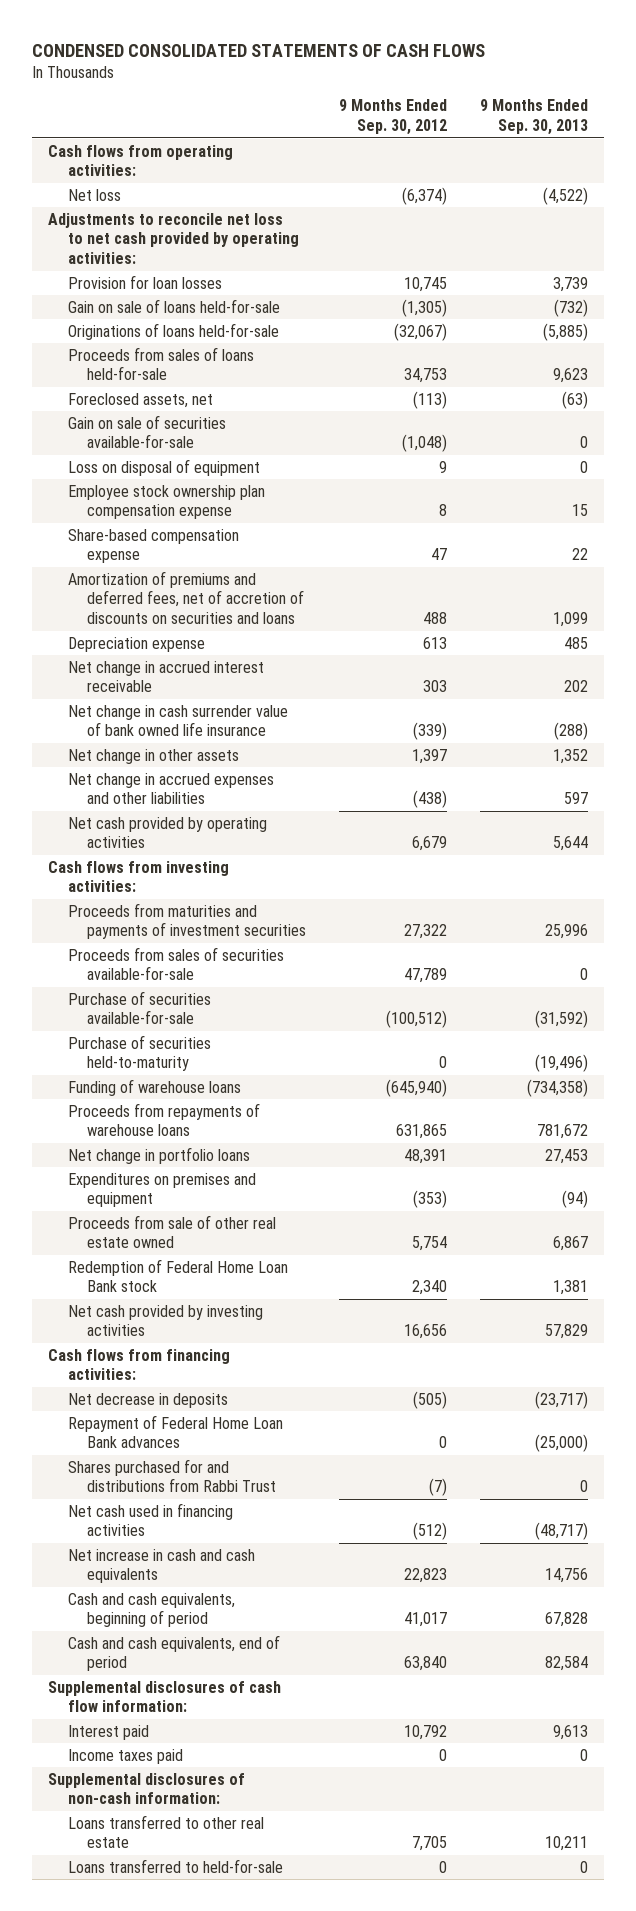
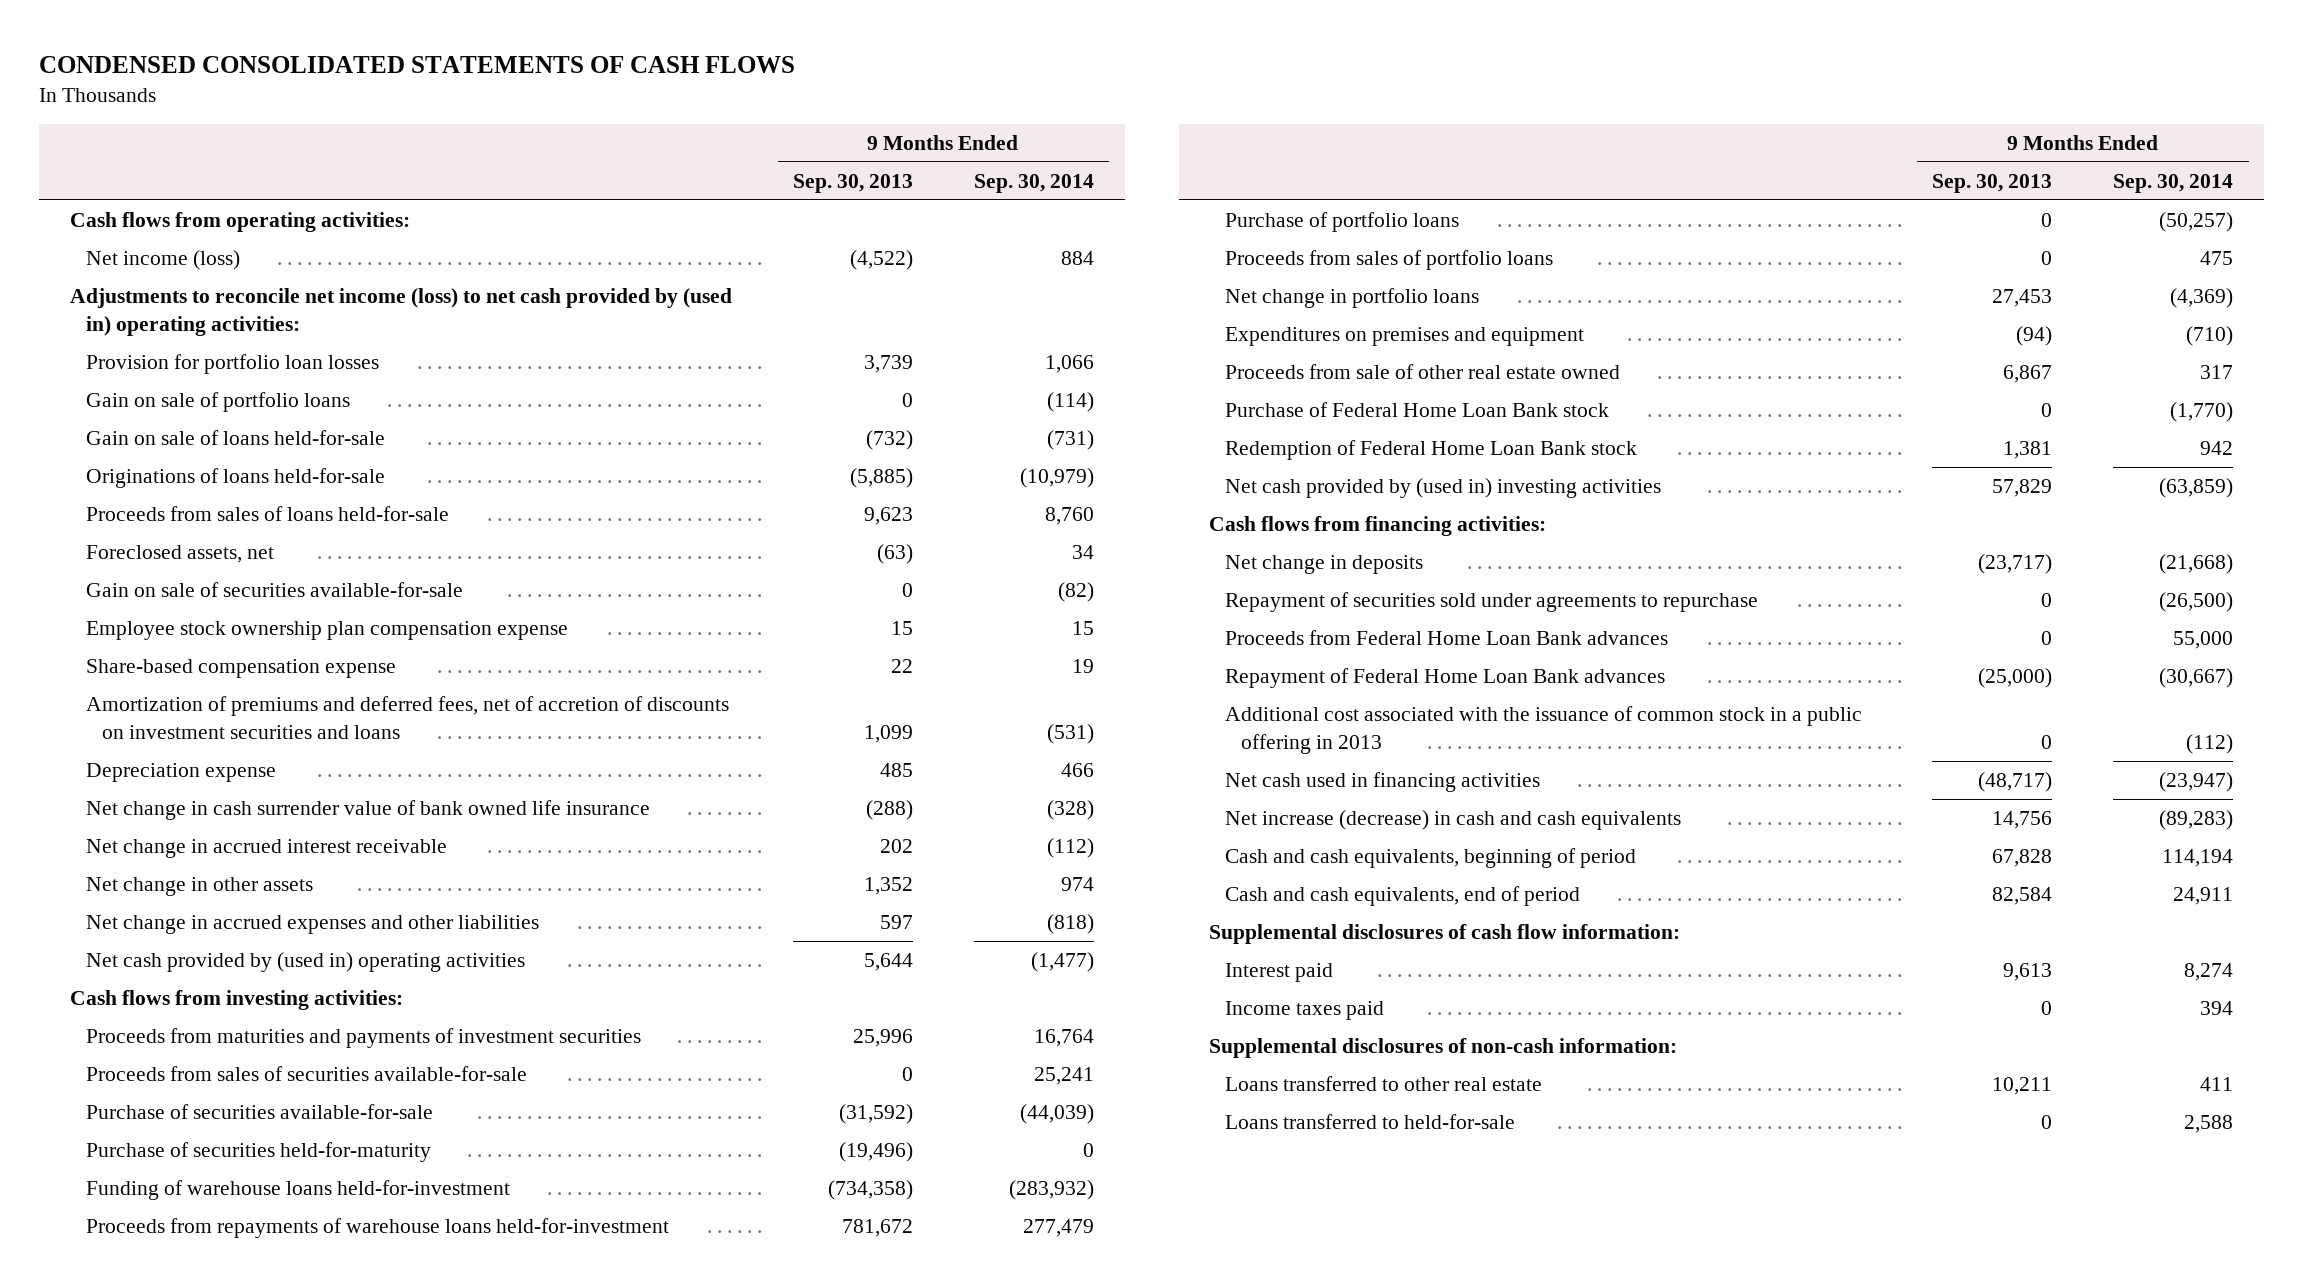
- | 9 Months Ended Sep. 30, 2012 | 9 Months Ended Sep. 30, 2013
+ | 9 Months Ended Sep. 30, 2013 | 9 Months Ended Sep. 30, 2014
- Net loss | (6,374) | (4,522)
- Adjustments to reconcile net loss to net cash provided by operating activities:
- Provision for loan losses | 10,745 | 3,739
+ Net income (loss) | (4,522) | 884
+ Adjustments to reconcile net income (loss) to net cash provided by (used in) operating activities:
+ Provision for portfolio loan losses | 3,739 | 1,066
+ Gain on sale of portfolio loans | 0 | (114)
- Loss on disposal of equipment | 9 | 0
- Amortization of premiums and deferred fees, net of accretion of discounts on securities and loans | 488 | 1,099
+ Amortization of premiums and deferred fees, net of accretion of discounts on investment securities and loans | 1,099 | (531)
moved down: Net change in accrued interest receivable | 202 | (112)
- Net cash provided by operating activities | 6,679 | 5,644
+ Net cash provided by (used in) operating activities | 5,644 | (1,477)
- Purchase of securities held-to-maturity | 0 | (19,496)
- Funding of warehouse loans | (645,940) | (734,358)
- Proceeds from repayments of warehouse loans | 631,865 | 781,672
+ Purchase of securities held-for-maturity | (19,496) | 0
+ Funding of warehouse loans held-for-investment | (734,358) | (283,932)
+ Proceeds from repayments of warehouse loans held-for-investment | 781,672 | 277,479
+ Purchase of portfolio loans | 0 | (50,257)
+ Proceeds from sales of portfolio loans | 0 | 475
+ Purchase of Federal Home Loan Bank stock | 0 | (1,770)
- Net cash provided by investing activities | 16,656 | 57,829
+ Net cash provided by (used in) investing activities | 57,829 | (63,859)
- Net decrease in deposits | (505) | (23,717)
+ Net change in deposits | (23,717) | (21,668)
+ Repayment of securities sold under agreements to repurchase | 0 | (26,500)
+ Proceeds from Federal Home Loan Bank advances | 0 | 55,000
- Shares purchased for and distributions from Rabbi Trust | (7) | 0
+ Additional cost associated with the issuance of common stock in a public offering in 2013 | 0 | (112)
- Net increase in cash and cash equivalents | 22,823 | 14,756
+ Net increase (decrease) in cash and cash equivalents | 14,756 | (89,283)

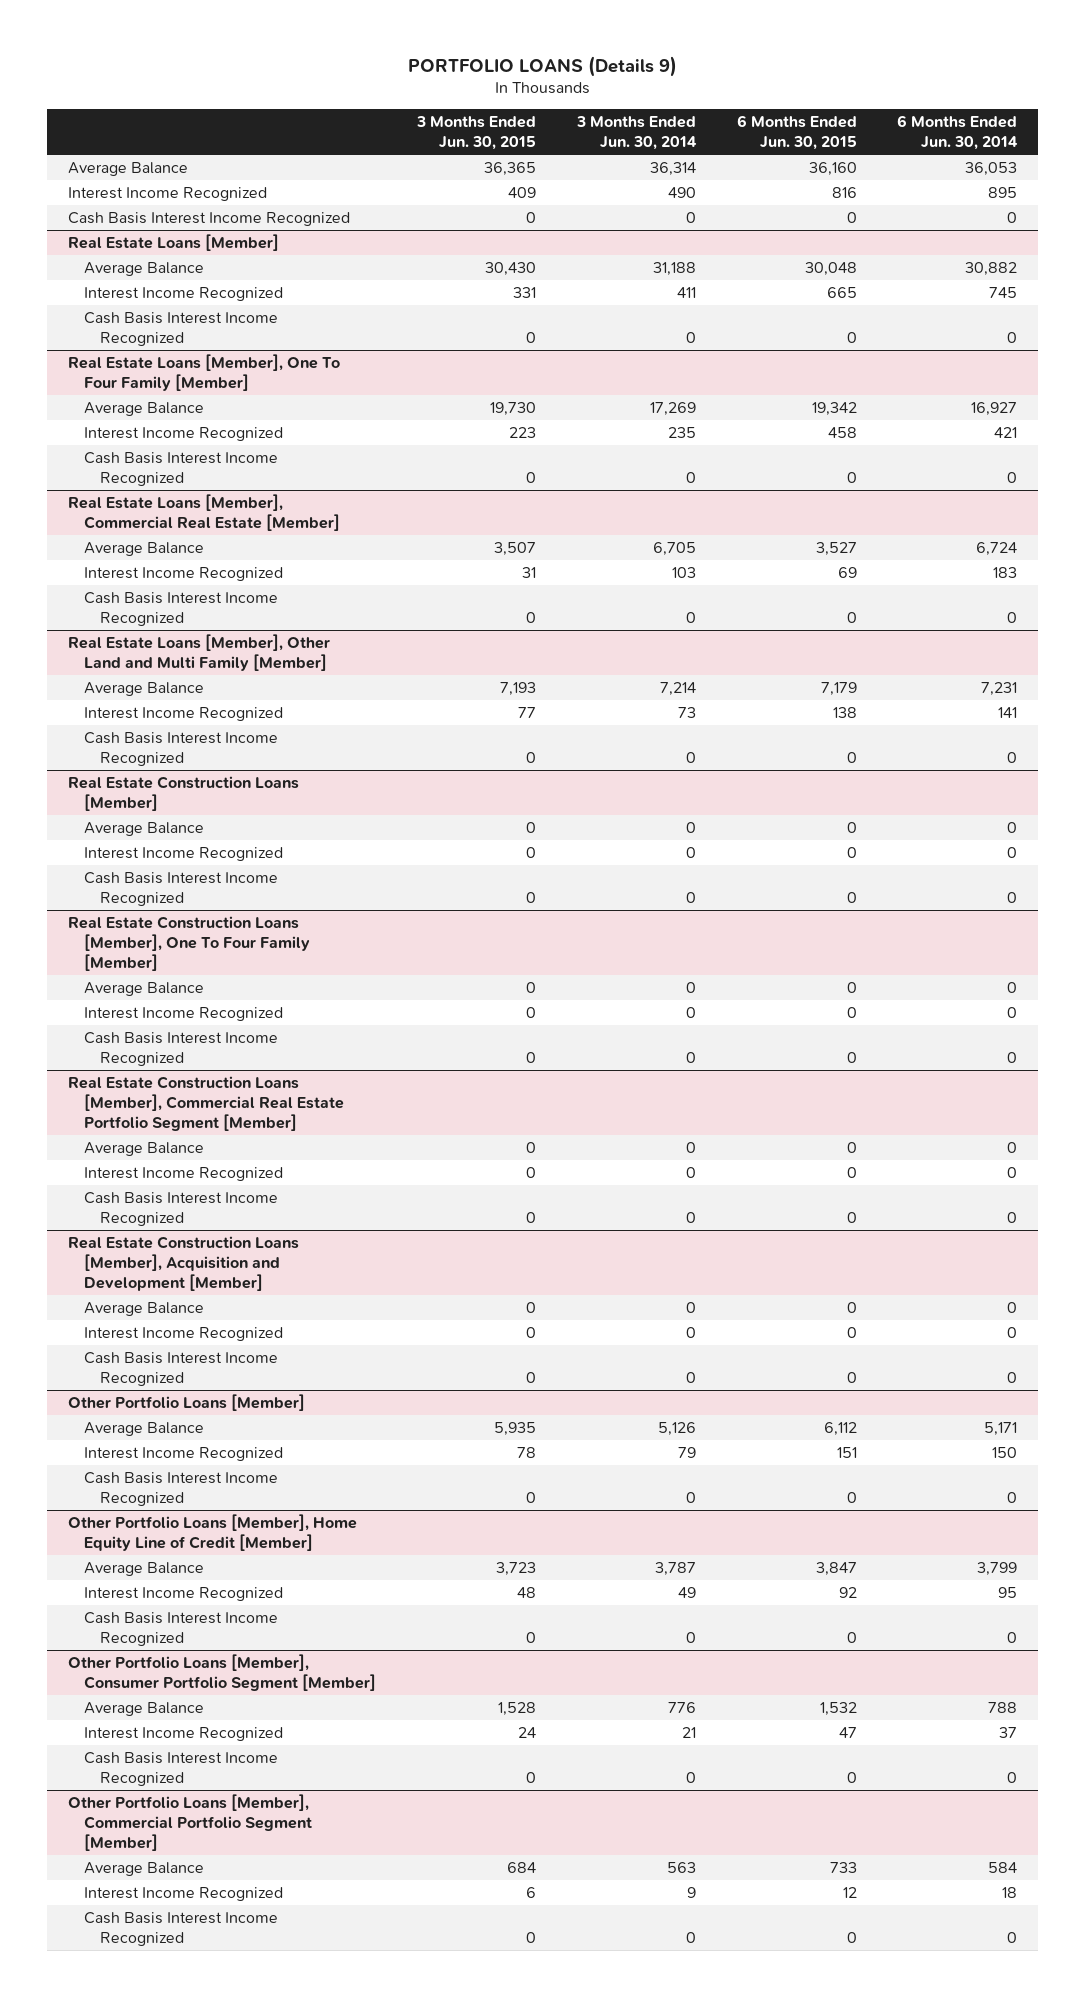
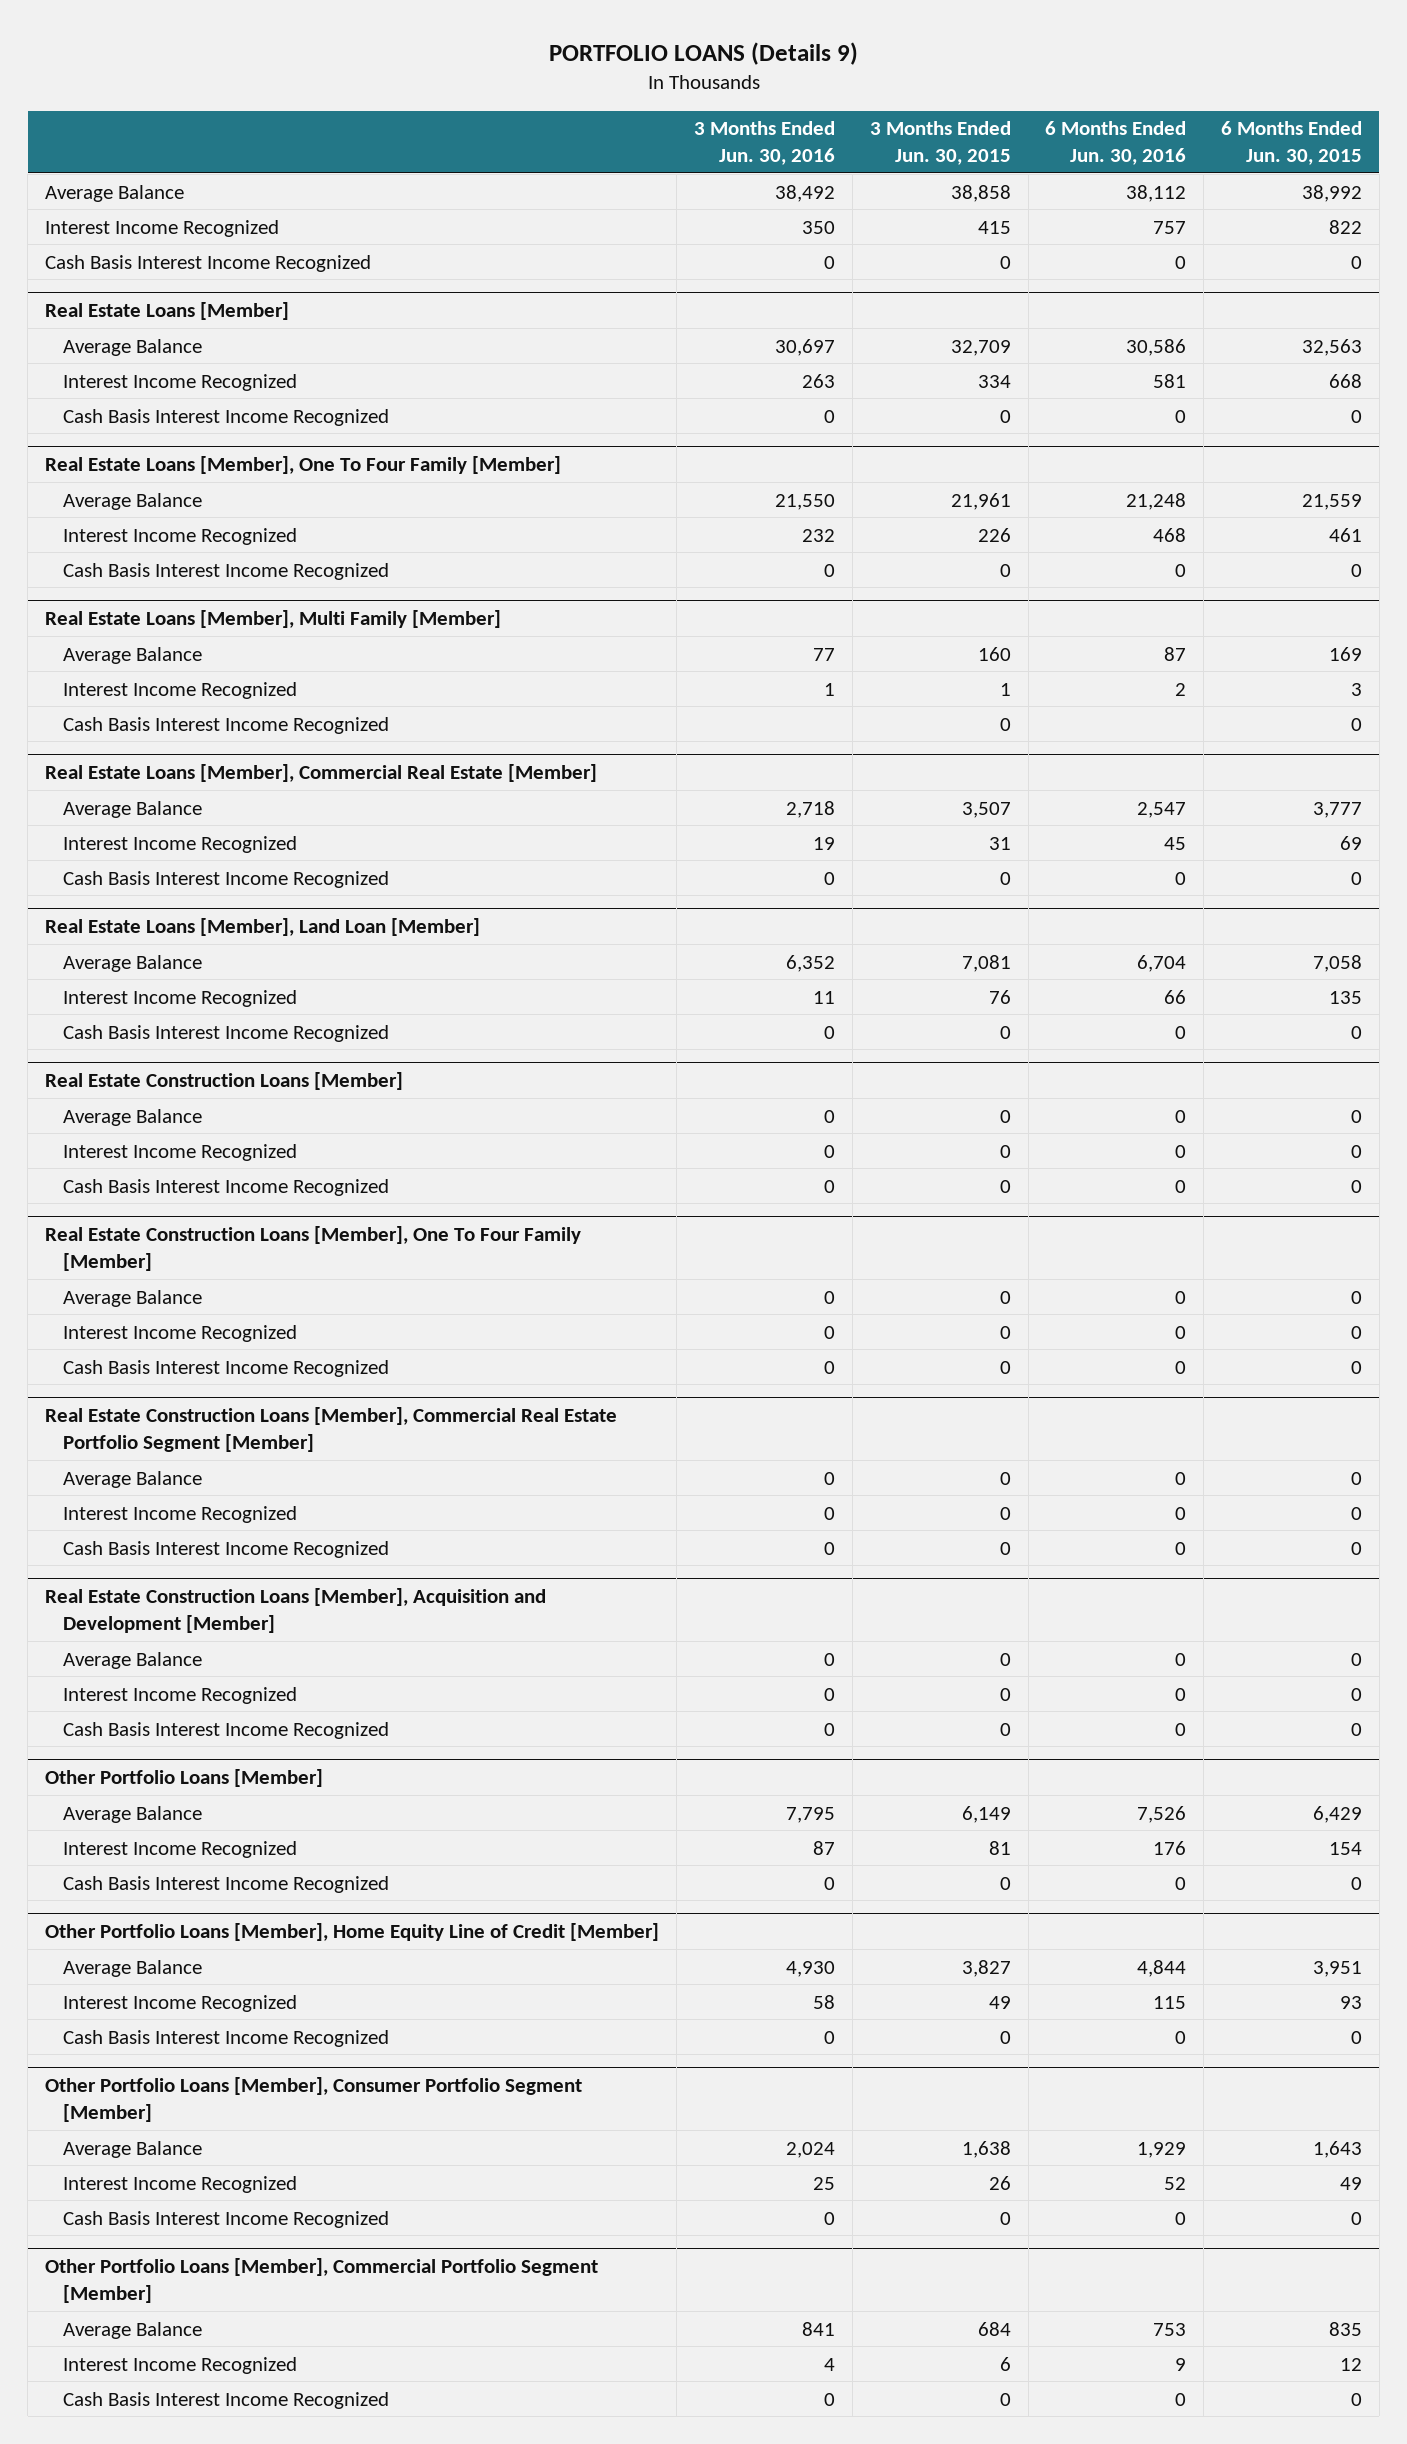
- | 3 Months Ended Jun. 30, 2015 | 3 Months Ended Jun. 30, 2014 | 6 Months Ended Jun. 30, 2015 | 6 Months Ended Jun. 30, 2014
+ | 3 Months Ended Jun. 30, 2016 | 3 Months Ended Jun. 30, 2015 | 6 Months Ended Jun. 30, 2016 | 6 Months Ended Jun. 30, 2015
- Average Balance | 36,365 | 36,314 | 36,160 | 36,053
- Interest Income Recognized | 409 | 490 | 816 | 895
+ Average Balance | 38,492 | 38,858 | 38,112 | 38,992
+ Interest Income Recognized | 350 | 415 | 757 | 822
@ Real Estate Loans [Member]
- Average Balance | 30,430 | 31,188 | 30,048 | 30,882
- Interest Income Recognized | 331 | 411 | 665 | 745
+ Average Balance | 30,697 | 32,709 | 30,586 | 32,563
+ Interest Income Recognized | 263 | 334 | 581 | 668
@ Real Estate Loans [Member], One To Four Family [Member]
- Average Balance | 19,730 | 17,269 | 19,342 | 16,927
- Interest Income Recognized | 223 | 235 | 458 | 421
+ Average Balance | 21,550 | 21,961 | 21,248 | 21,559
+ Interest Income Recognized | 232 | 226 | 468 | 461
+ Real Estate Loans [Member], Multi Family [Member]
+ Average Balance | 77 | 160 | 87 | 169
+ Interest Income Recognized | 1 | 1 | 2 | 3
+ Cash Basis Interest Income Recognized | | 0 | | 0
@ Real Estate Loans [Member], Commercial Real Estate [Member]
- Average Balance | 3,507 | 6,705 | 3,527 | 6,724
+ Average Balance | 2,718 | 3,507 | 2,547 | 3,777
- Real Estate Loans [Member], Other Land and Multi Family [Member]
- Average Balance | 7,193 | 7,214 | 7,179 | 7,231
- Interest Income Recognized | 77 | 73 | 138 | 141
+ Real Estate Loans [Member], Land Loan [Member]
+ Average Balance | 6,352 | 7,081 | 6,704 | 7,058
+ Interest Income Recognized | 11 | 76 | 66 | 135
@ Other Portfolio Loans [Member]
- Average Balance | 5,935 | 5,126 | 6,112 | 5,171
- Interest Income Recognized | 78 | 79 | 151 | 150
+ Average Balance | 7,795 | 6,149 | 7,526 | 6,429
+ Interest Income Recognized | 87 | 81 | 176 | 154
@ Other Portfolio Loans [Member], Home Equity Line of Credit [Member]
- Average Balance | 3,723 | 3,787 | 3,847 | 3,799
- Interest Income Recognized | 48 | 49 | 92 | 95
+ Average Balance | 4,930 | 3,827 | 4,844 | 3,951
+ Interest Income Recognized | 58 | 49 | 115 | 93
@ Other Portfolio Loans [Member], Consumer Portfolio Segment [Member]
- Average Balance | 1,528 | 776 | 1,532 | 788
- Interest Income Recognized | 24 | 21 | 47 | 37
+ Average Balance | 2,024 | 1,638 | 1,929 | 1,643
+ Interest Income Recognized | 25 | 26 | 52 | 49
@ Other Portfolio Loans [Member], Commercial Portfolio Segment [Member]
- Average Balance | 684 | 563 | 733 | 584
+ Average Balance | 841 | 684 | 753 | 835

